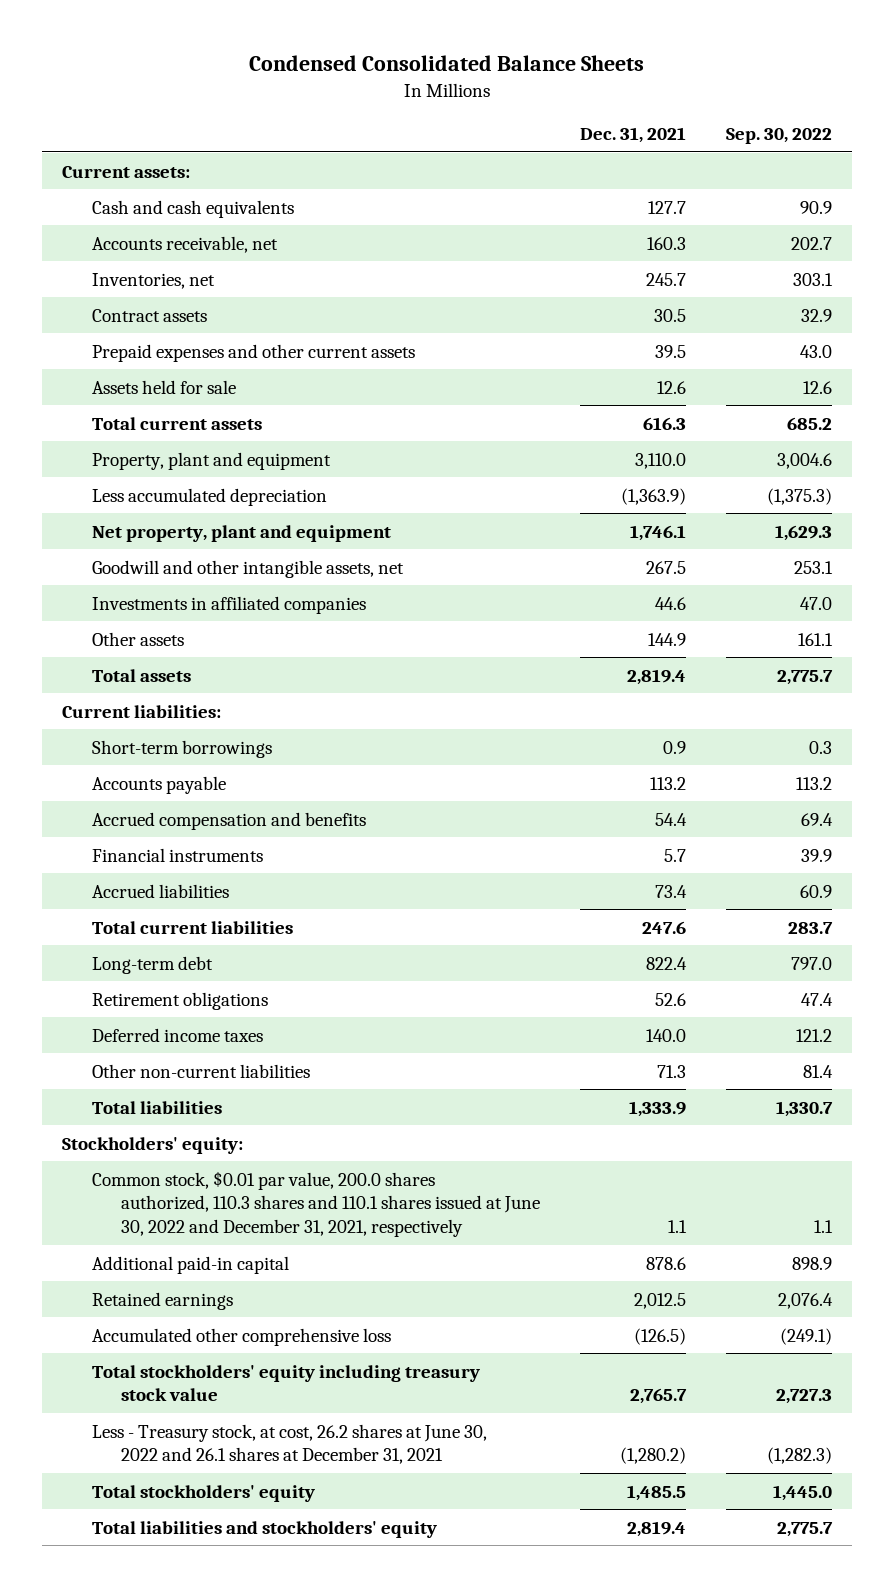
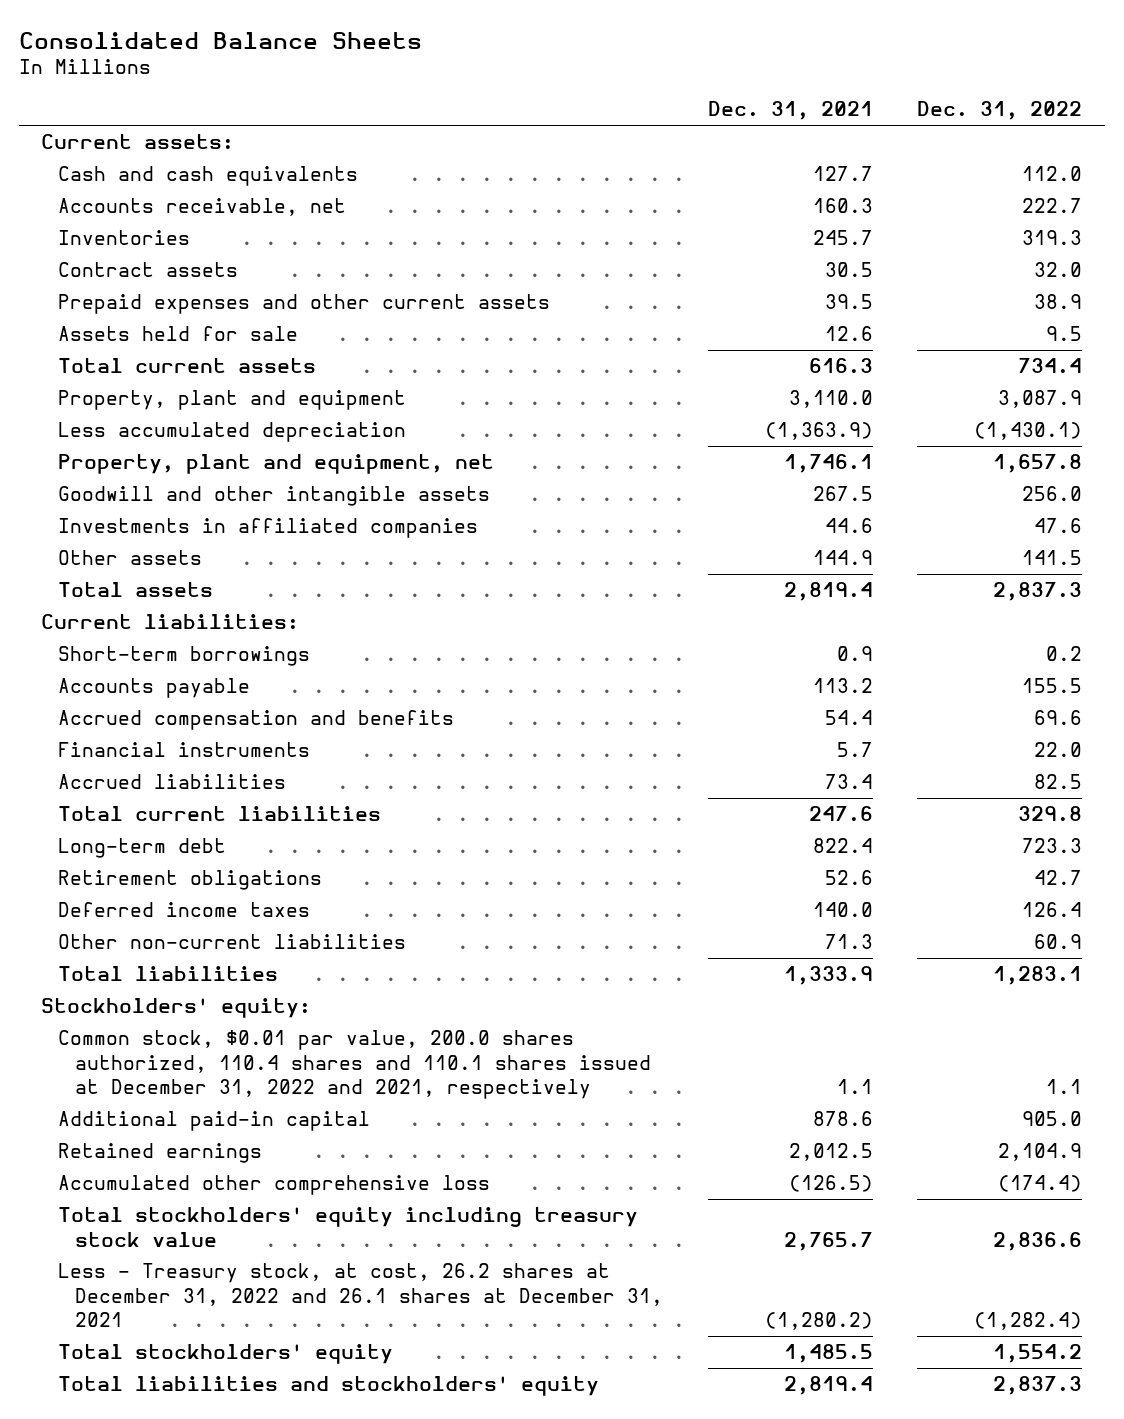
- Condensed Consolidated Balance Sheets
+ Consolidated Balance Sheets
- | Dec. 31, 2021 | Sep. 30, 2022
+ | Dec. 31, 2021 | Dec. 31, 2022
- Inventories, net | 245.7 | 303.1
+ Inventories | 245.7 | 319.3
- Net property, plant and equipment | 1,746.1 | 1,629.3
- Goodwill and other intangible assets, net | 267.5 | 253.1
+ Property, plant and equipment, net | 1,746.1 | 1,657.8
+ Goodwill and other intangible assets | 267.5 | 256.0
- Common stock, $0.01 par value, 200.0 shares authorized, 110.3 shares and 110.1 shares issued at June 30, 2022 and December 31, 2021, respectively | 1.1 | 1.1
+ Common stock, $0.01 par value, 200.0 shares authorized, 110.4 shares and 110.1 shares issued at December 31, 2022 and 2021, respectively | 1.1 | 1.1
- Less - Treasury stock, at cost, 26.2 shares at June 30, 2022 and 26.1 shares at December 31, 2021 | (1,280.2) | (1,282.3)
+ Less - Treasury stock, at cost, 26.2 shares at December 31, 2022 and 26.1 shares at December 31, 2021 | (1,280.2) | (1,282.4)

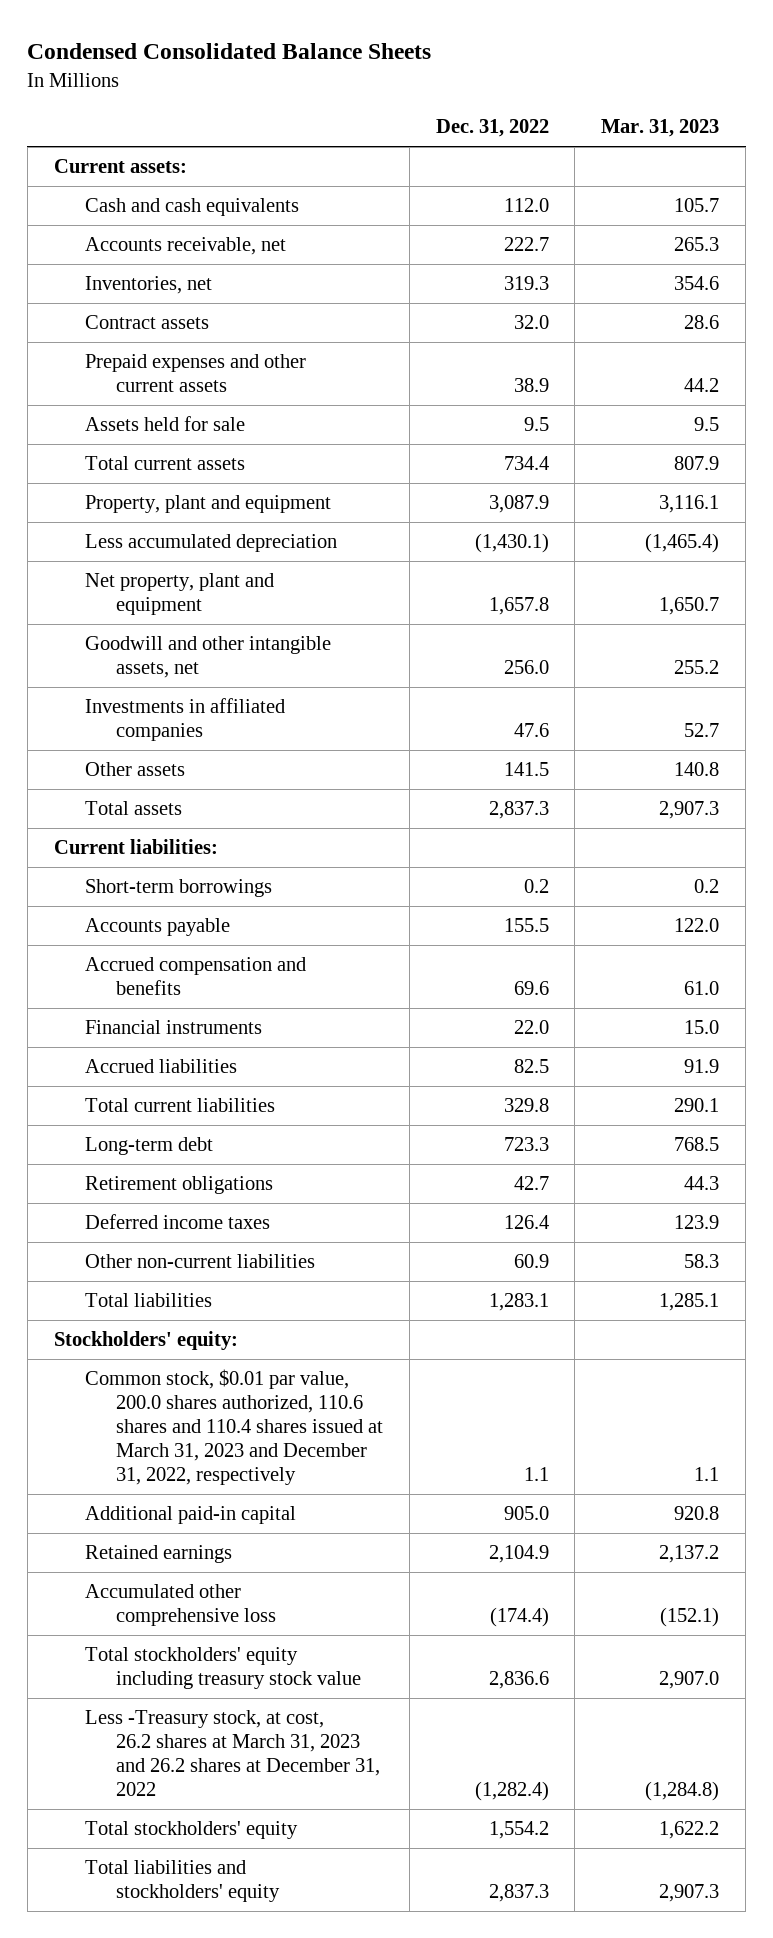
- Consolidated Balance Sheets
+ Condensed Consolidated Balance Sheets
- | Dec. 31, 2021 | Dec. 31, 2022
+ | Dec. 31, 2022 | Mar. 31, 2023
- Inventories | 245.7 | 319.3
+ Inventories, net | 319.3 | 354.6
- Property, plant and equipment, net | 1,746.1 | 1,657.8
- Goodwill and other intangible assets | 267.5 | 256.0
+ Net property, plant and equipment | 1,657.8 | 1,650.7
+ Goodwill and other intangible assets, net | 256.0 | 255.2
- Common stock, $0.01 par value, 200.0 shares authorized, 110.4 shares and 110.1 shares issued at December 31, 2022 and 2021, respectively | 1.1 | 1.1
+ Common stock, $0.01 par value, 200.0 shares authorized, 110.6 shares and 110.4 shares issued at March 31, 2023 and December 31, 2022, respectively | 1.1 | 1.1
- Less - Treasury stock, at cost, 26.2 shares at December 31, 2022 and 26.1 shares at December 31, 2021 | (1,280.2) | (1,282.4)
+ Less -Treasury stock, at cost, 26.2 shares at March 31, 2023 and 26.2 shares at December 31, 2022 | (1,282.4) | (1,284.8)

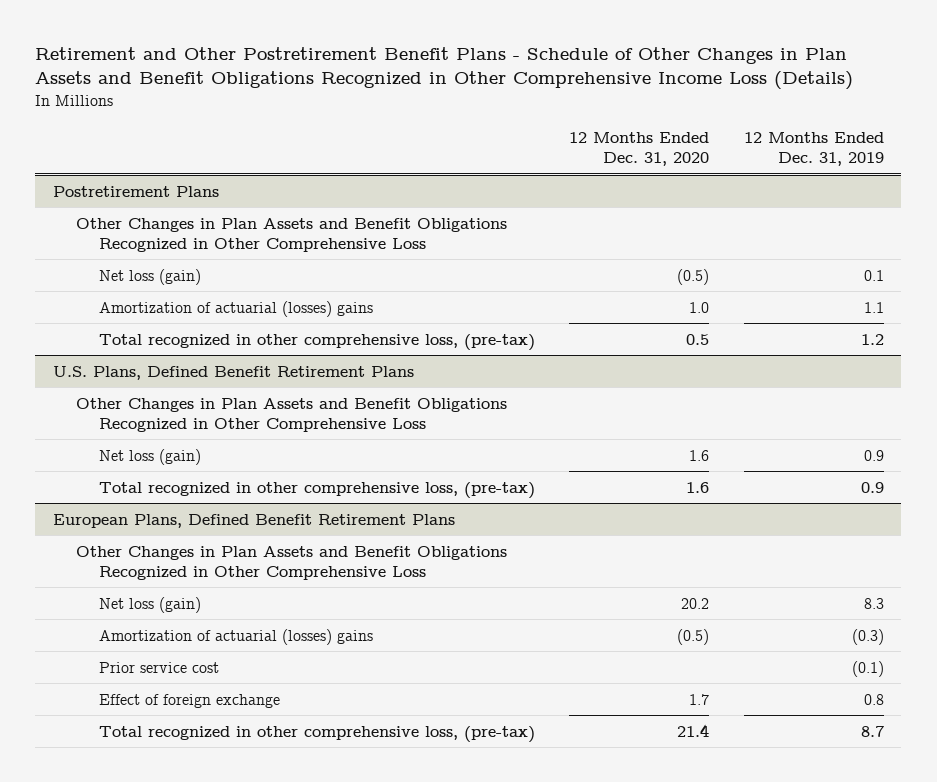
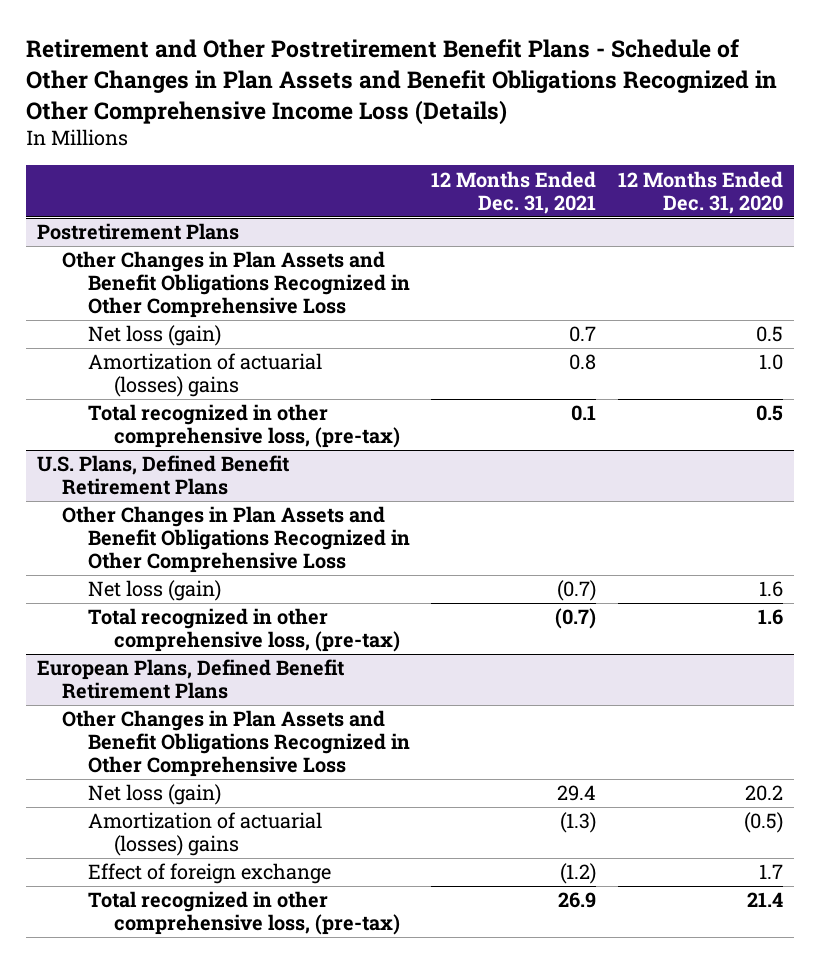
- | 12 Months Ended Dec. 31, 2020 | 12 Months Ended Dec. 31, 2019
+ | 12 Months Ended Dec. 31, 2021 | 12 Months Ended Dec. 31, 2020
@ Postretirement Plans
- Net loss (gain) | (0.5) | 0.1
+ Net loss (gain) | 0.7 | 0.5
@ European Plans, Defined Benefit Retirement Plans
- Prior service cost | | (0.1)

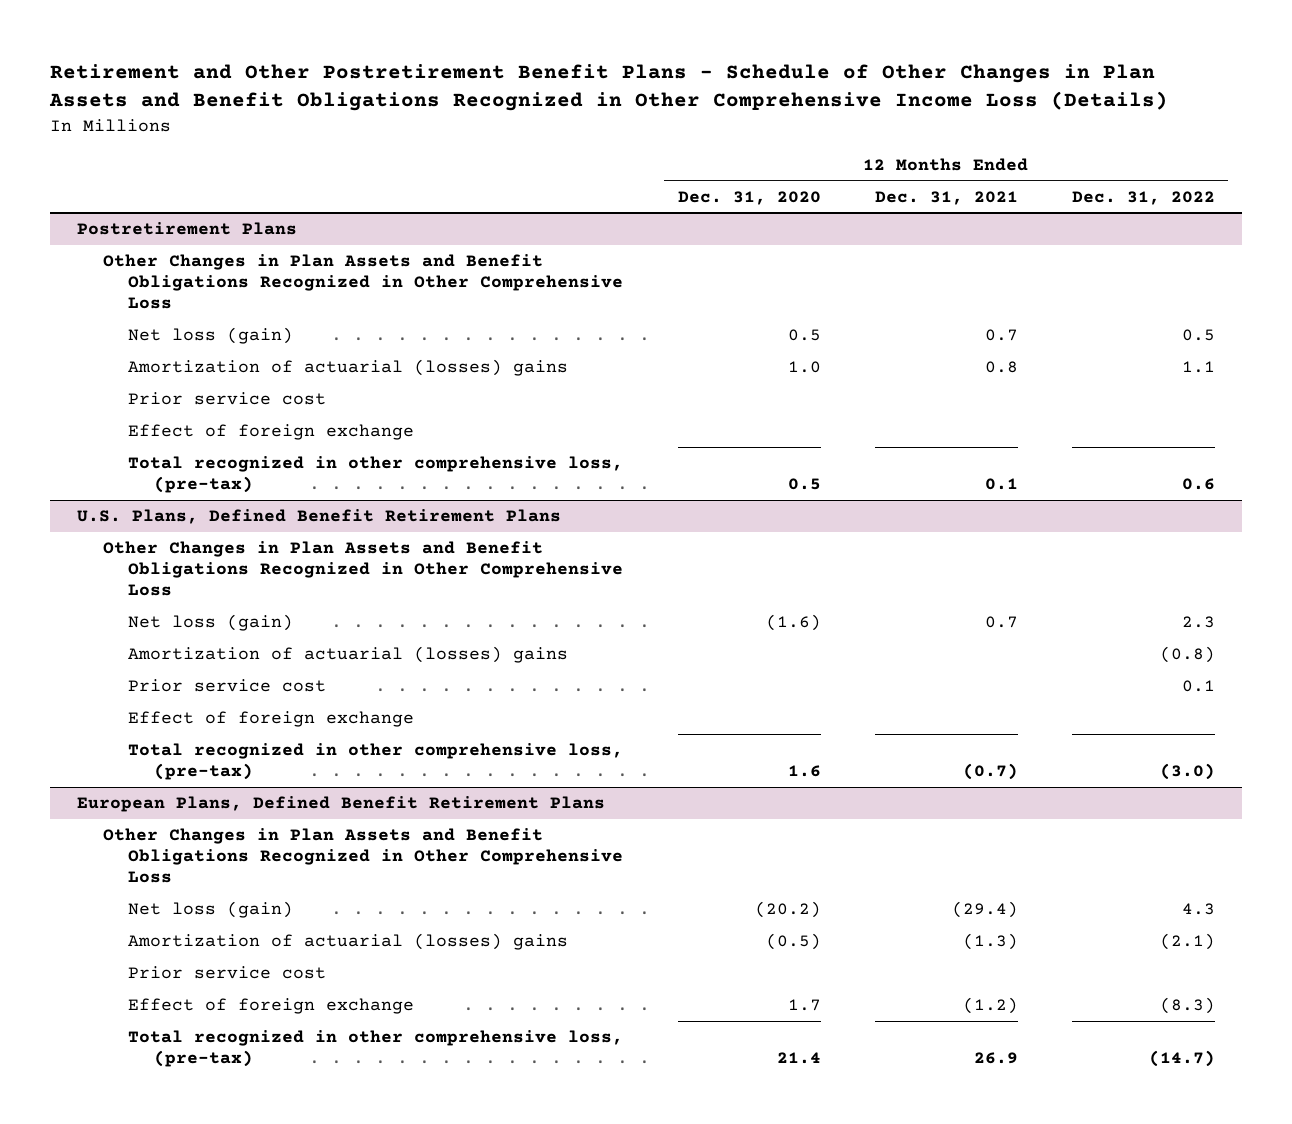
- | 12 Months Ended Dec. 31, 2021 | 12 Months Ended Dec. 31, 2020
+ | 12 Months Ended Dec. 31, 2020 | 12 Months Ended Dec. 31, 2021 | 12 Months Ended Dec. 31, 2022
@ Postretirement Plans
+ Prior service cost
+ Effect of foreign exchange
@ U.S. Plans, Defined Benefit Retirement Plans
- Net loss (gain) | (0.7) | 1.6
+ Net loss (gain) | (1.6) | 0.7 | 2.3
+ Amortization of actuarial (losses) gains | | | (0.8)
+ Prior service cost | | | 0.1
+ Effect of foreign exchange
@ European Plans, Defined Benefit Retirement Plans
- Net loss (gain) | 29.4 | 20.2
+ Net loss (gain) | (20.2) | (29.4) | 4.3
+ Prior service cost

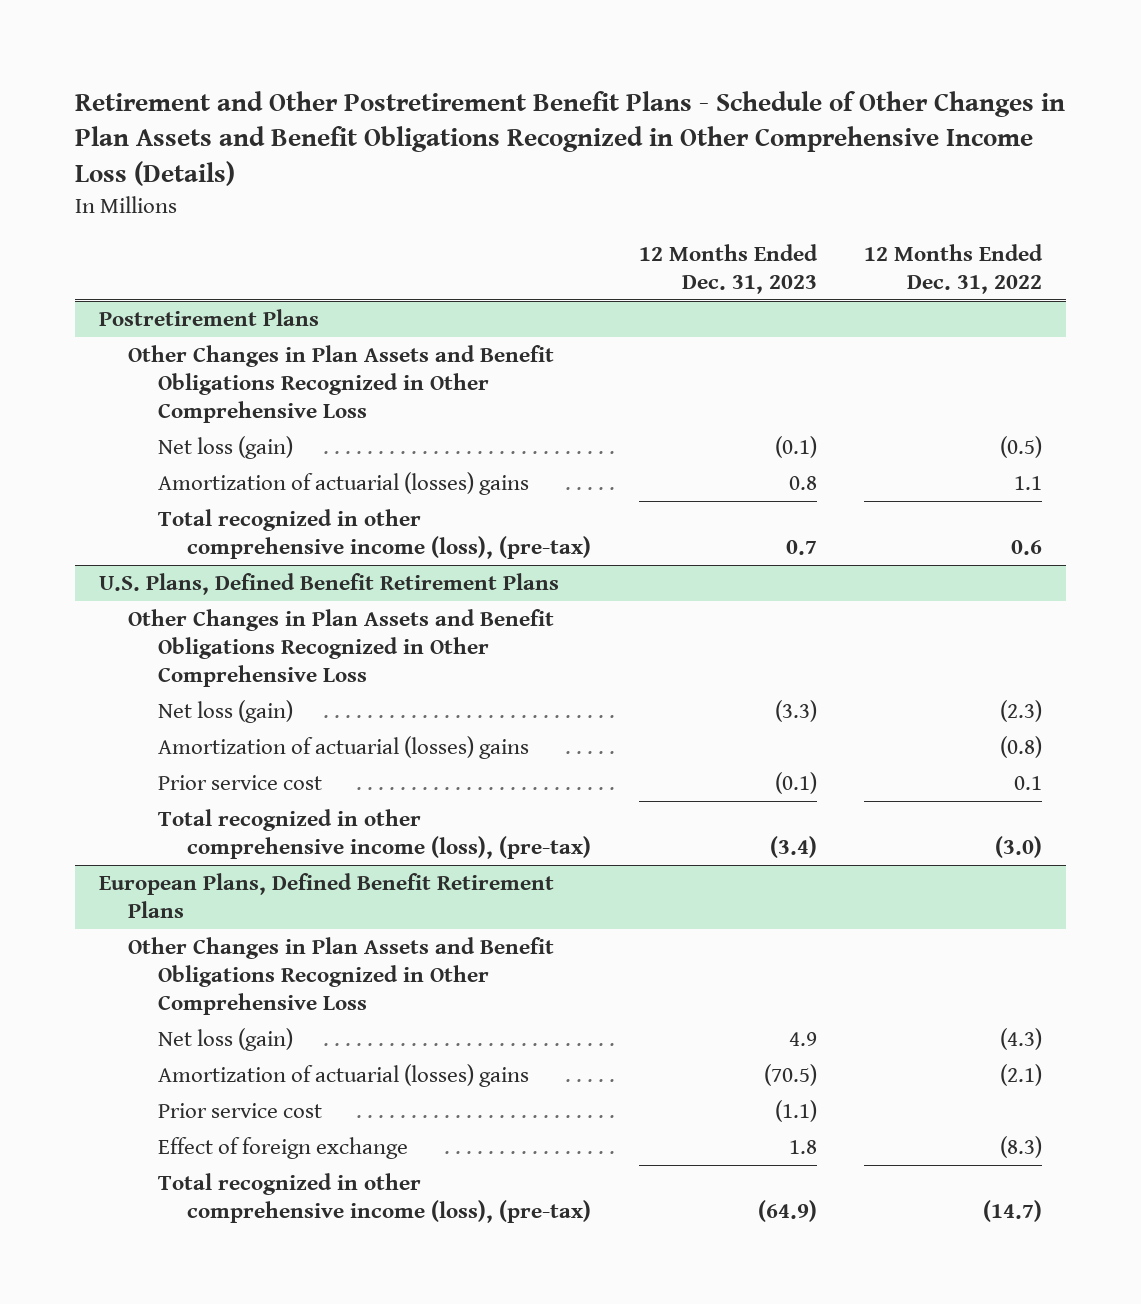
- | 12 Months Ended Dec. 31, 2020 | 12 Months Ended Dec. 31, 2021 | 12 Months Ended Dec. 31, 2022
+ | 12 Months Ended Dec. 31, 2023 | 12 Months Ended Dec. 31, 2022
@ Postretirement Plans
- Net loss (gain) | 0.5 | 0.7 | 0.5
+ Net loss (gain) | (0.1) | (0.5)
- Prior service cost
- Effect of foreign exchange
- Total recognized in other comprehensive loss, (pre-tax) | 0.5 | 0.1 | 0.6
+ Total recognized in other comprehensive income (loss), (pre-tax) | 0.7 | 0.6
@ U.S. Plans, Defined Benefit Retirement Plans
- Net loss (gain) | (1.6) | 0.7 | 2.3
+ Net loss (gain) | (3.3) | (2.3)
- Effect of foreign exchange
- Total recognized in other comprehensive loss, (pre-tax) | 1.6 | (0.7) | (3.0)
+ Total recognized in other comprehensive income (loss), (pre-tax) | (3.4) | (3.0)
@ European Plans, Defined Benefit Retirement Plans
- Net loss (gain) | (20.2) | (29.4) | 4.3
+ Net loss (gain) | 4.9 | (4.3)
- Total recognized in other comprehensive loss, (pre-tax) | 21.4 | 26.9 | (14.7)
+ Total recognized in other comprehensive income (loss), (pre-tax) | (64.9) | (14.7)

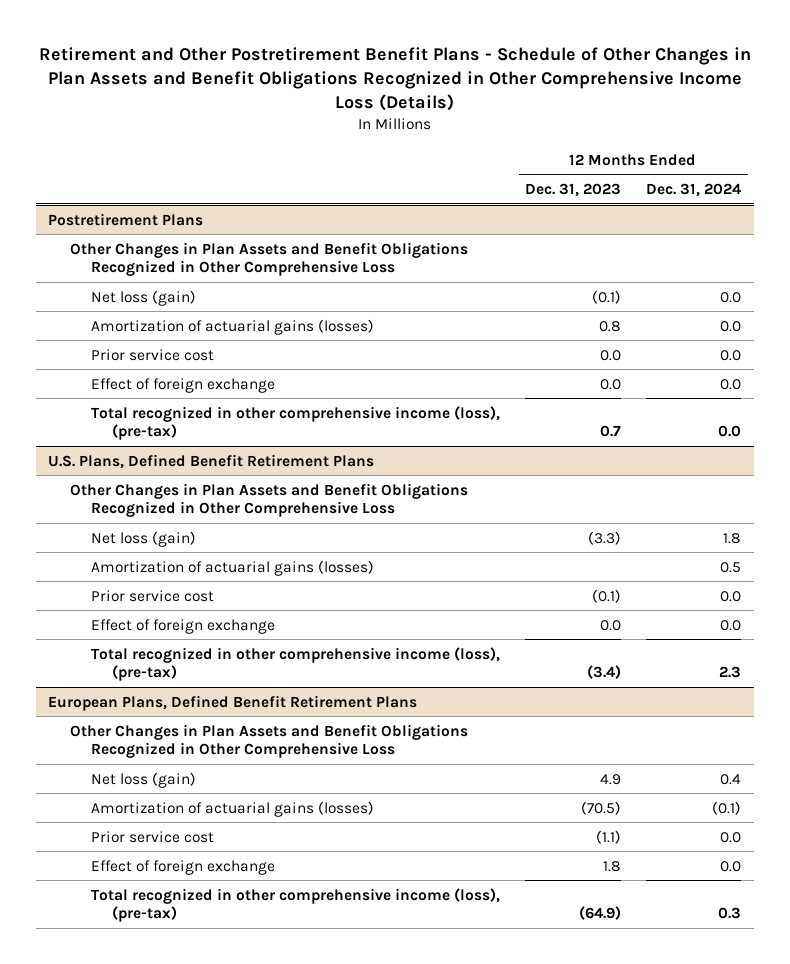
- | 12 Months Ended Dec. 31, 2023 | 12 Months Ended Dec. 31, 2022
+ | 12 Months Ended Dec. 31, 2023 | 12 Months Ended Dec. 31, 2024
@ Postretirement Plans
- Amortization of actuarial (losses) gains | 0.8 | 1.1
+ Amortization of actuarial gains (losses) | 0.8 | 0.0
+ Prior service cost | 0.0 | 0.0
+ Effect of foreign exchange | 0.0 | 0.0
@ U.S. Plans, Defined Benefit Retirement Plans
- Amortization of actuarial (losses) gains | | (0.8)
+ Amortization of actuarial gains (losses) | | 0.5
+ Effect of foreign exchange | 0.0 | 0.0
@ European Plans, Defined Benefit Retirement Plans
- Amortization of actuarial (losses) gains | (70.5) | (2.1)
+ Amortization of actuarial gains (losses) | (70.5) | (0.1)

